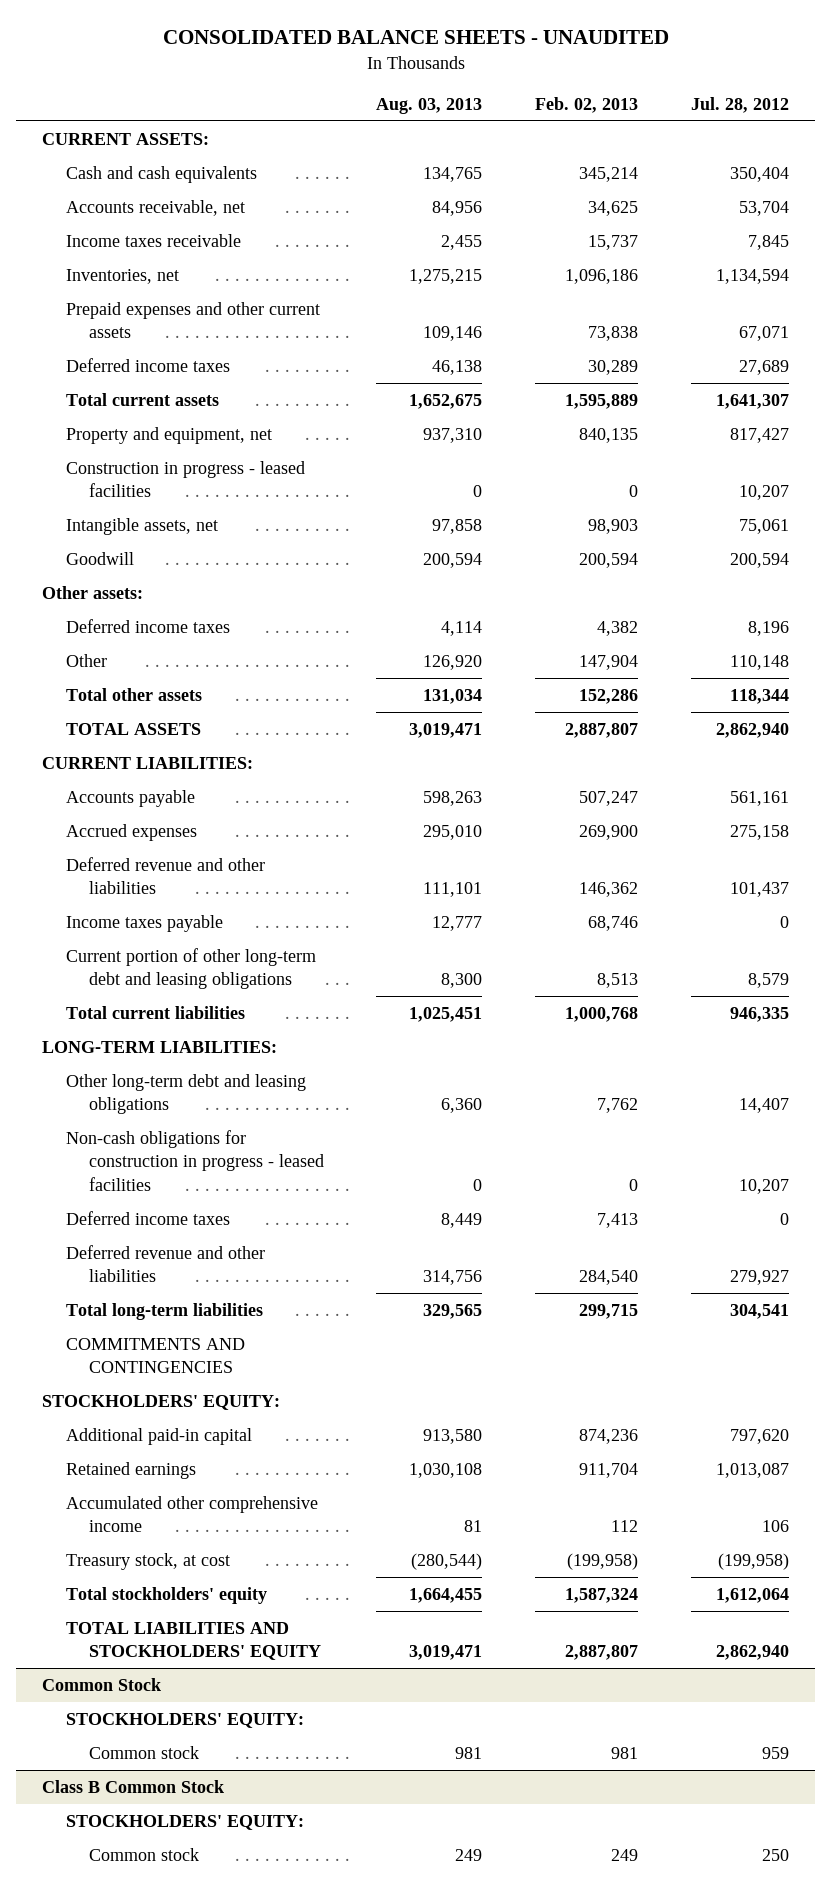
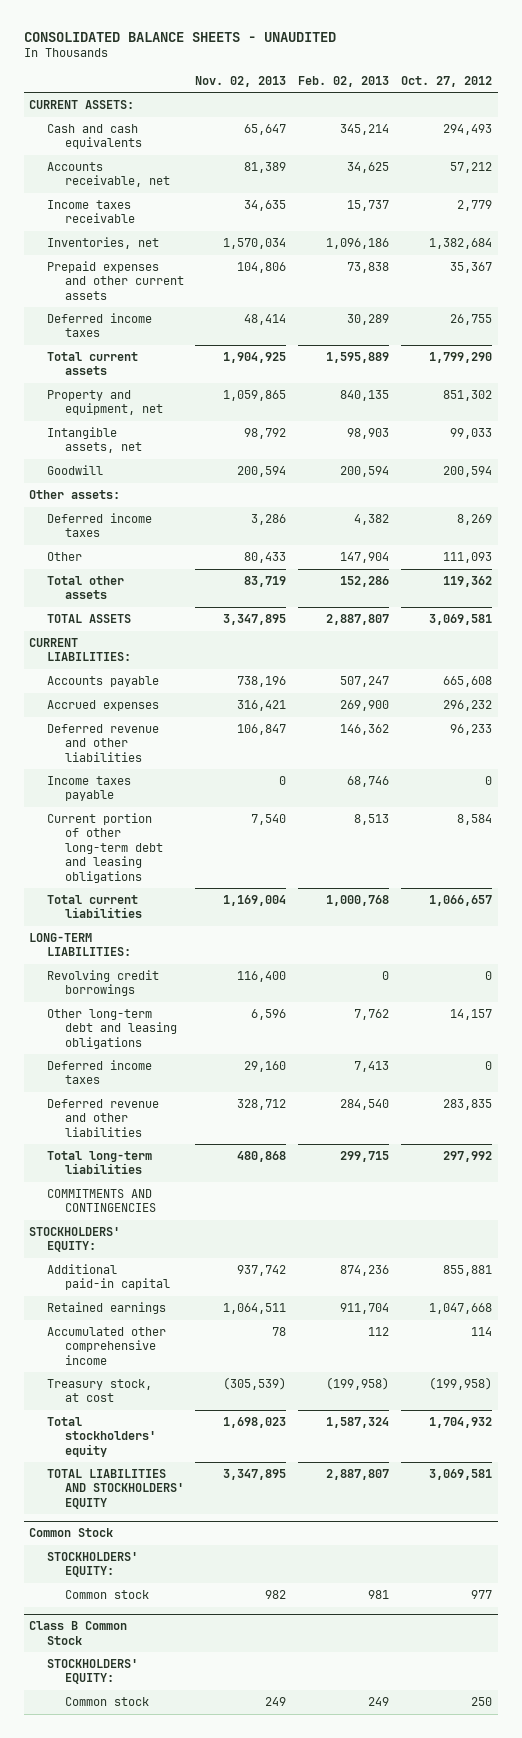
- | Aug. 03, 2013 | Feb. 02, 2013 | Jul. 28, 2012
+ | Nov. 02, 2013 | Feb. 02, 2013 | Oct. 27, 2012
- Construction in progress - leased facilities | 0 | 0 | 10,207
+ Revolving credit borrowings | 116,400 | 0 | 0
- Non-cash obligations for construction in progress - leased facilities | 0 | 0 | 10,207

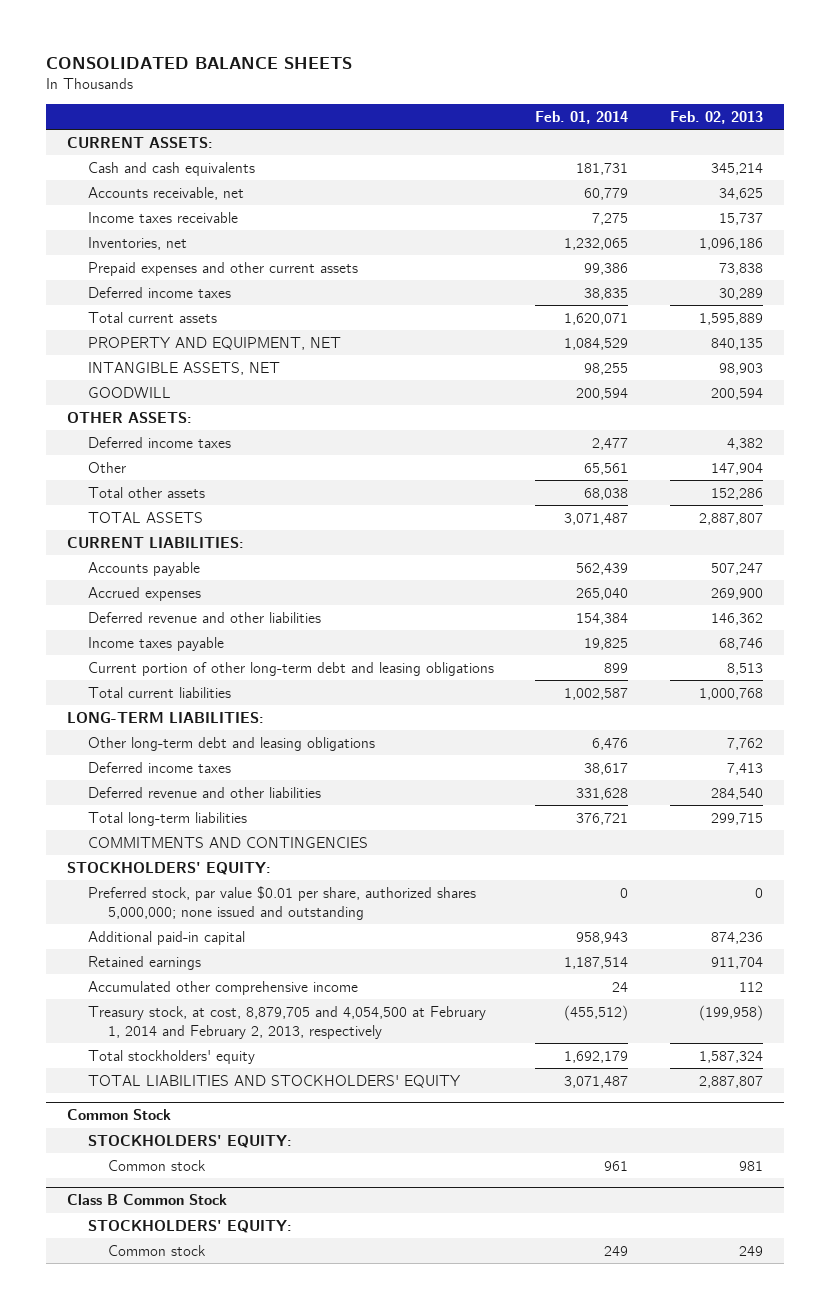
- CONSOLIDATED BALANCE SHEETS - UNAUDITED
+ CONSOLIDATED BALANCE SHEETS
- | Nov. 02, 2013 | Feb. 02, 2013 | Oct. 27, 2012
+ | Feb. 01, 2014 | Feb. 02, 2013
- Property and equipment, net | 1,059,865 | 840,135 | 851,302
- Intangible assets, net | 98,792 | 98,903 | 99,033
- Goodwill | 200,594 | 200,594 | 200,594
- Other assets:
+ PROPERTY AND EQUIPMENT, NET | 1,084,529 | 840,135
+ INTANGIBLE ASSETS, NET | 98,255 | 98,903
+ GOODWILL | 200,594 | 200,594
+ OTHER ASSETS:
- Revolving credit borrowings | 116,400 | 0 | 0
+ Preferred stock, par value $0.01 per share, authorized shares 5,000,000; none issued and outstanding | 0 | 0
- Treasury stock, at cost | (305,539) | (199,958) | (199,958)
+ Treasury stock, at cost, 8,879,705 and 4,054,500 at February 1, 2014 and February 2, 2013, respectively | (455,512) | (199,958)

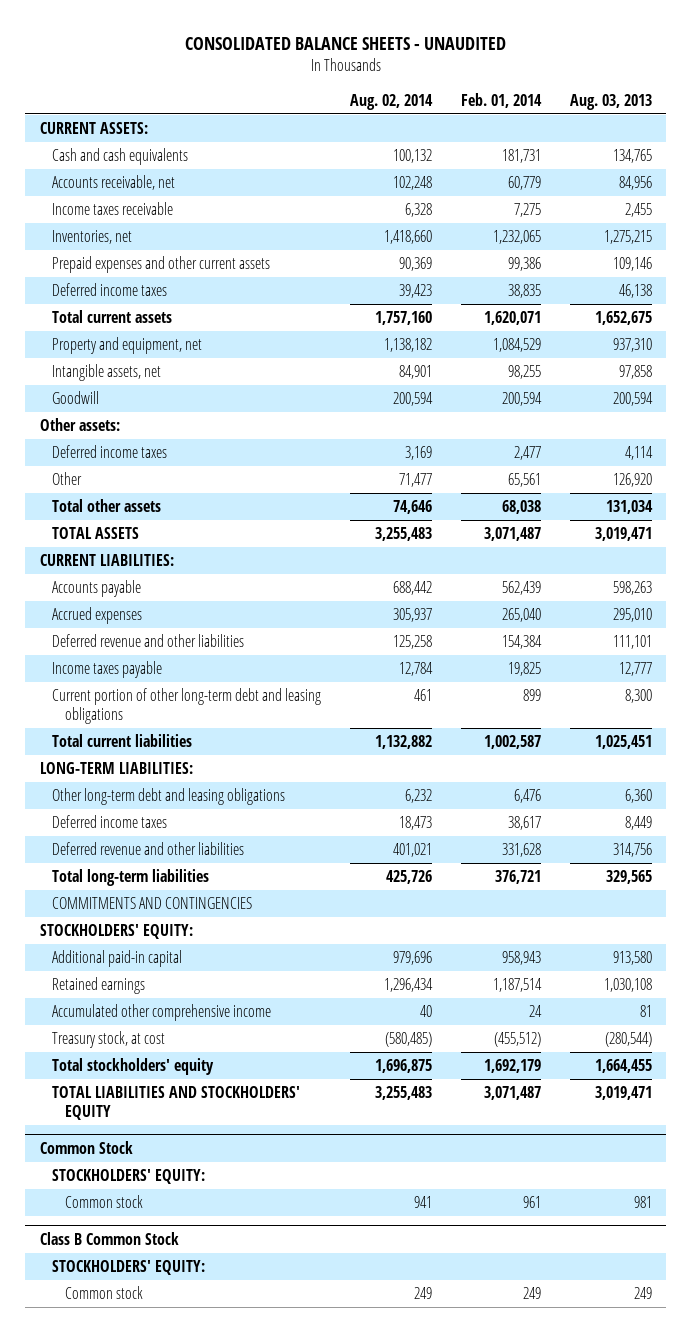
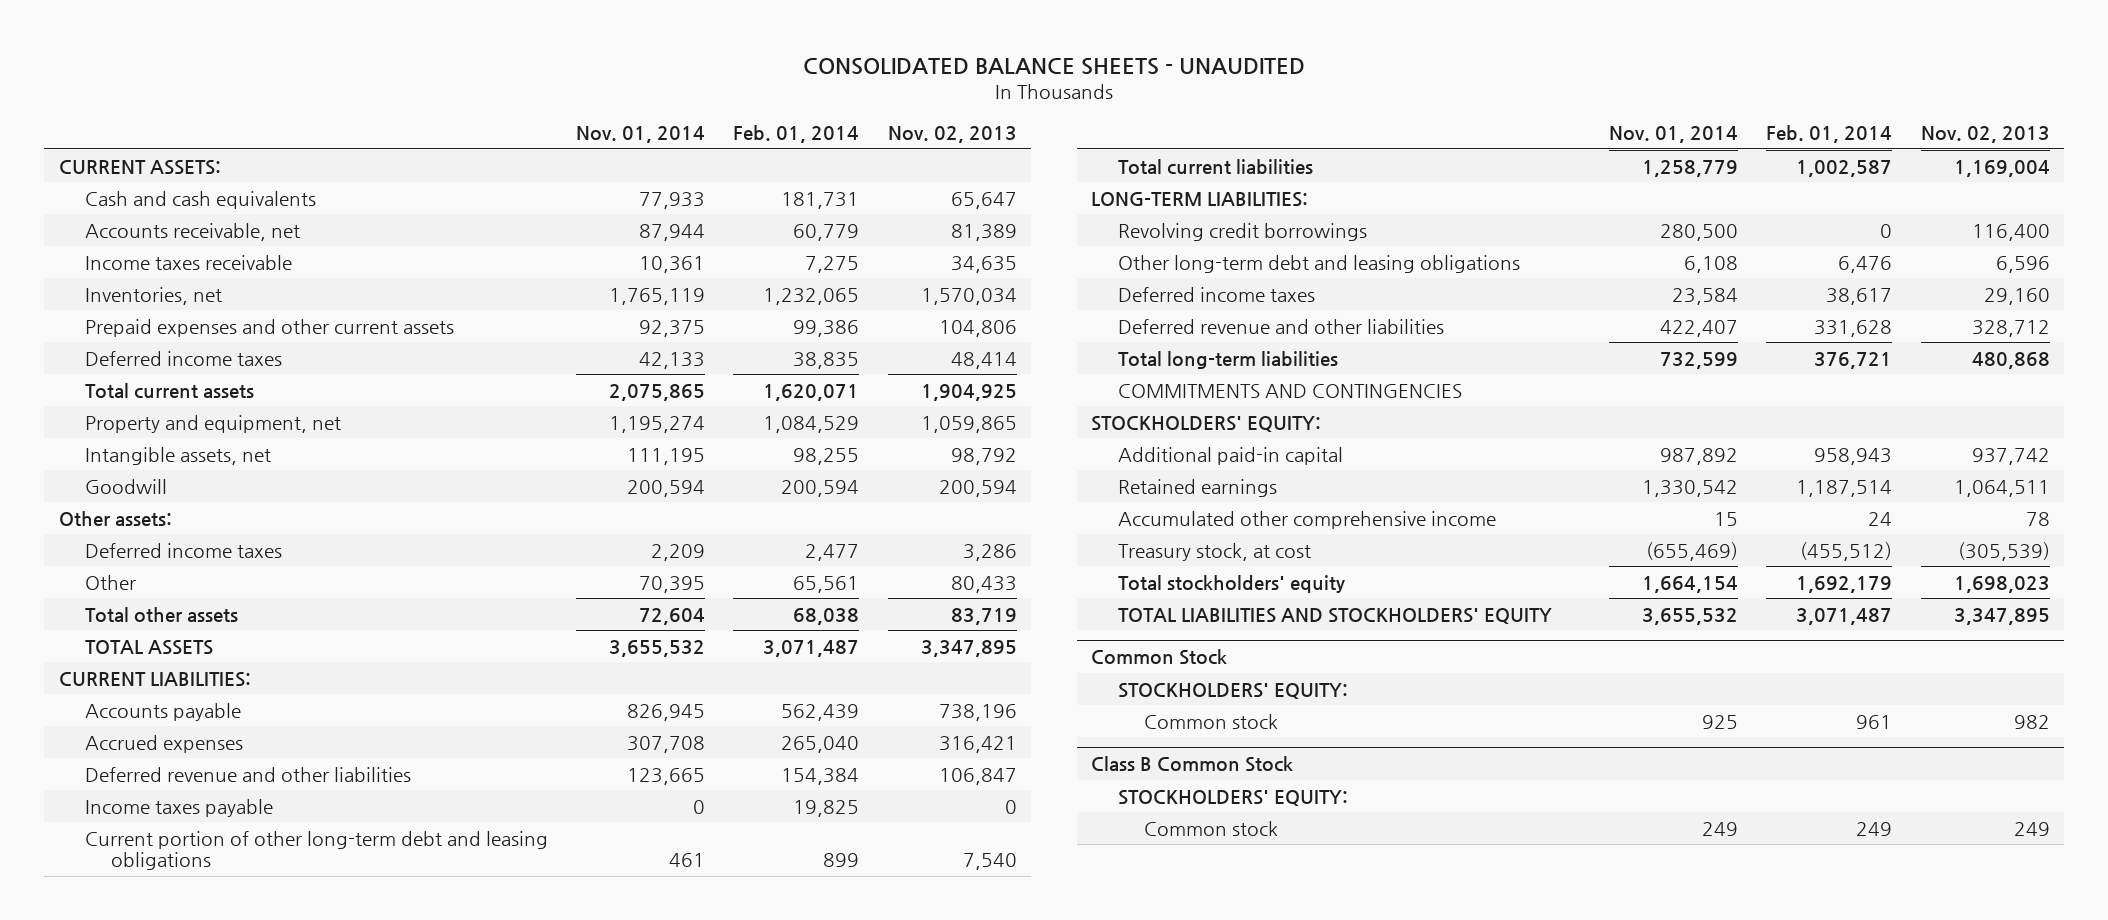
- | Aug. 02, 2014 | Feb. 01, 2014 | Aug. 03, 2013
+ | Nov. 01, 2014 | Feb. 01, 2014 | Nov. 02, 2013
+ Revolving credit borrowings | 280,500 | 0 | 116,400

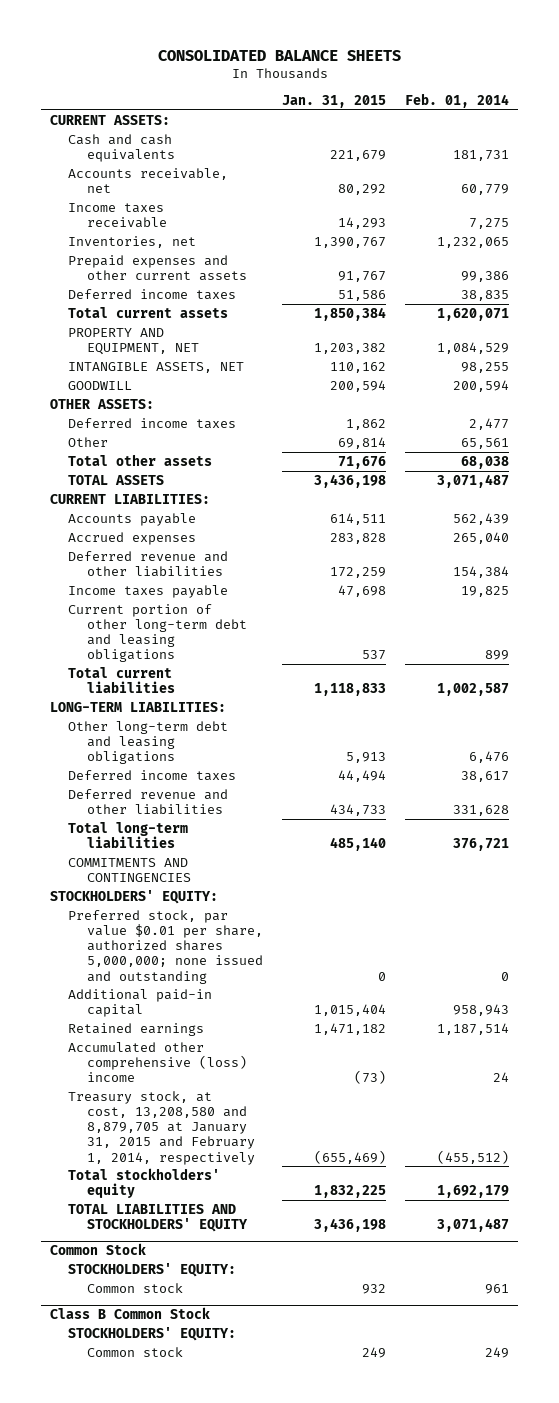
- CONSOLIDATED BALANCE SHEETS - UNAUDITED
+ CONSOLIDATED BALANCE SHEETS
- | Nov. 01, 2014 | Feb. 01, 2014 | Nov. 02, 2013
+ | Jan. 31, 2015 | Feb. 01, 2014
- Property and equipment, net | 1,195,274 | 1,084,529 | 1,059,865
- Intangible assets, net | 111,195 | 98,255 | 98,792
- Goodwill | 200,594 | 200,594 | 200,594
- Other assets:
+ PROPERTY AND EQUIPMENT, NET | 1,203,382 | 1,084,529
+ INTANGIBLE ASSETS, NET | 110,162 | 98,255
+ GOODWILL | 200,594 | 200,594
+ OTHER ASSETS:
- Revolving credit borrowings | 280,500 | 0 | 116,400
+ Preferred stock, par value $0.01 per share, authorized shares 5,000,000; none issued and outstanding | 0 | 0
- Accumulated other comprehensive income | 15 | 24 | 78
- Treasury stock, at cost | (655,469) | (455,512) | (305,539)
+ Accumulated other comprehensive (loss) income | (73) | 24
+ Treasury stock, at cost, 13,208,580 and 8,879,705 at January 31, 2015 and February 1, 2014, respectively | (655,469) | (455,512)

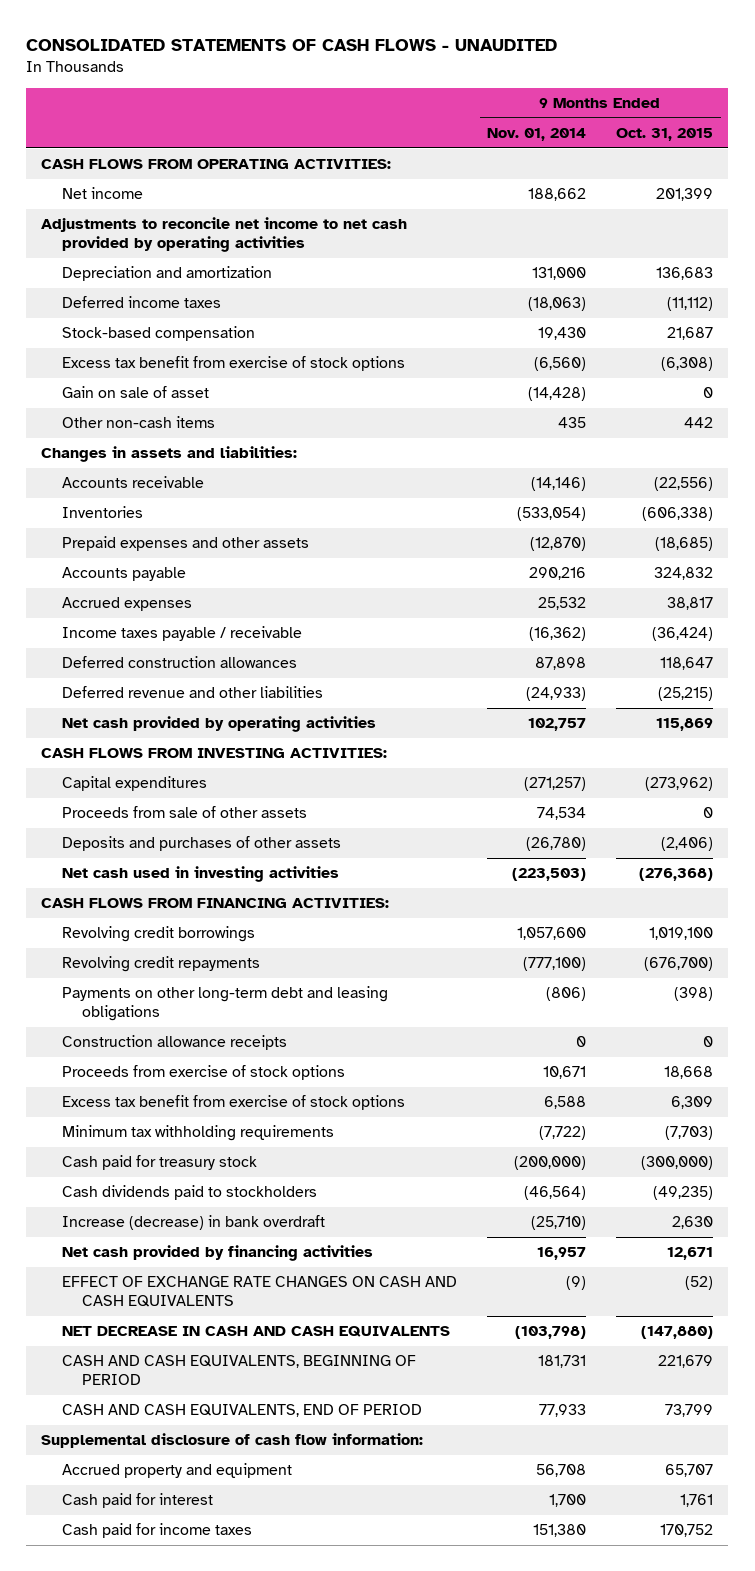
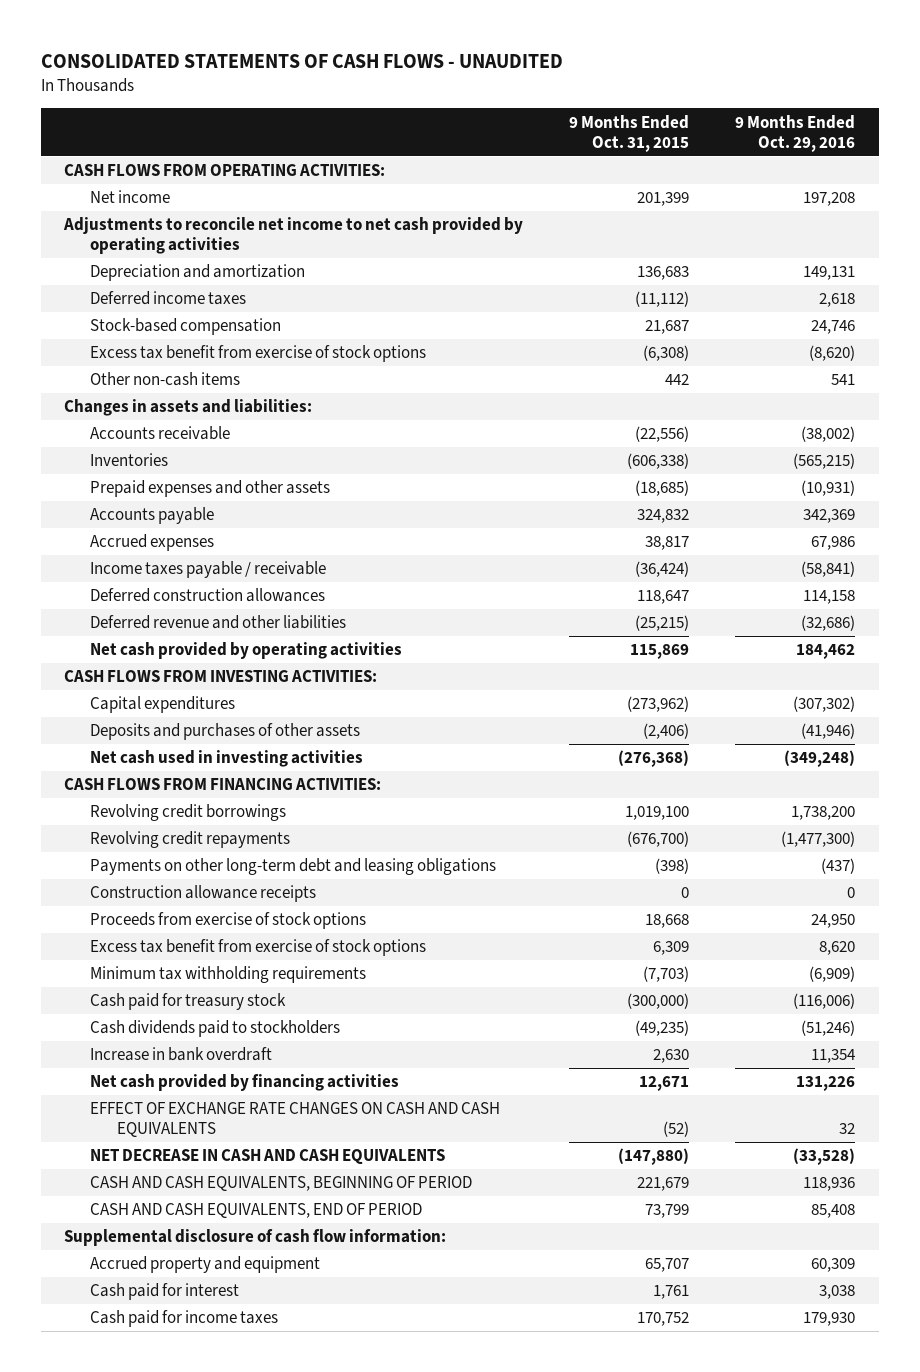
- | 9 Months Ended Nov. 01, 2014 | 9 Months Ended Oct. 31, 2015
+ | 9 Months Ended Oct. 31, 2015 | 9 Months Ended Oct. 29, 2016
- Gain on sale of asset | (14,428) | 0
- Proceeds from sale of other assets | 74,534 | 0
- Increase (decrease) in bank overdraft | (25,710) | 2,630
+ Increase in bank overdraft | 2,630 | 11,354

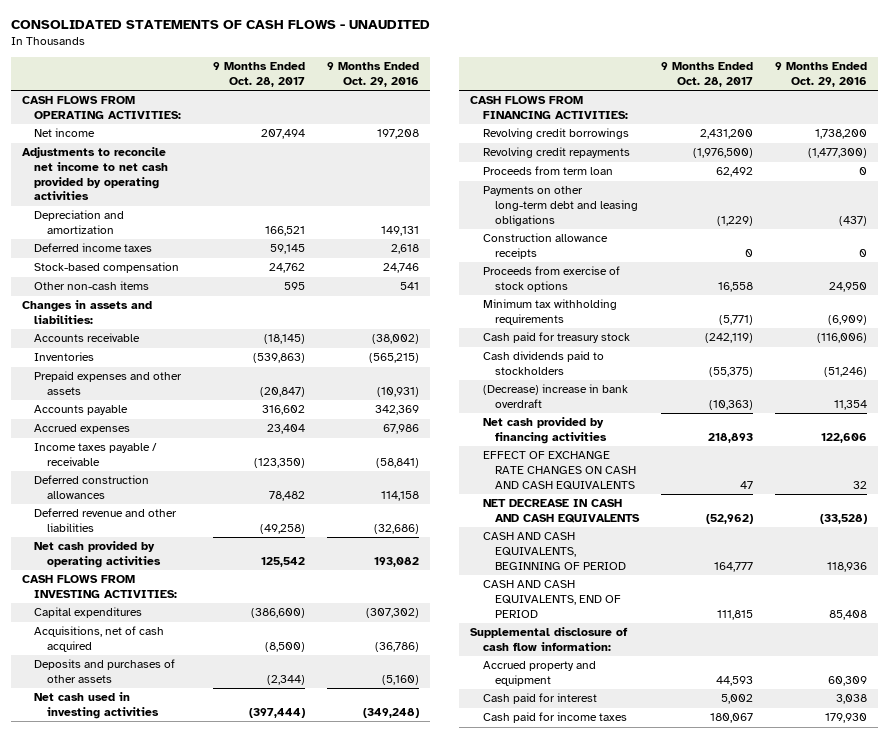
- | 9 Months Ended Oct. 31, 2015 | 9 Months Ended Oct. 29, 2016
+ | 9 Months Ended Oct. 28, 2017 | 9 Months Ended Oct. 29, 2016
- Excess tax benefit from exercise of stock options | (6,308) | (8,620)
- Net cash provided by operating activities | 115,869 | 184,462
+ Net cash provided by operating activities | 125,542 | 193,082
- Deposits and purchases of other assets | (2,406) | (41,946)
+ Acquisitions, net of cash acquired | (8,500) | (36,786)
+ Deposits and purchases of other assets | (2,344) | (5,160)
+ Proceeds from term loan | 62,492 | 0
- Excess tax benefit from exercise of stock options | 6,309 | 8,620
- Increase in bank overdraft | 2,630 | 11,354
- Net cash provided by financing activities | 12,671 | 131,226
+ (Decrease) increase in bank overdraft | (10,363) | 11,354
+ Net cash provided by financing activities | 218,893 | 122,606

